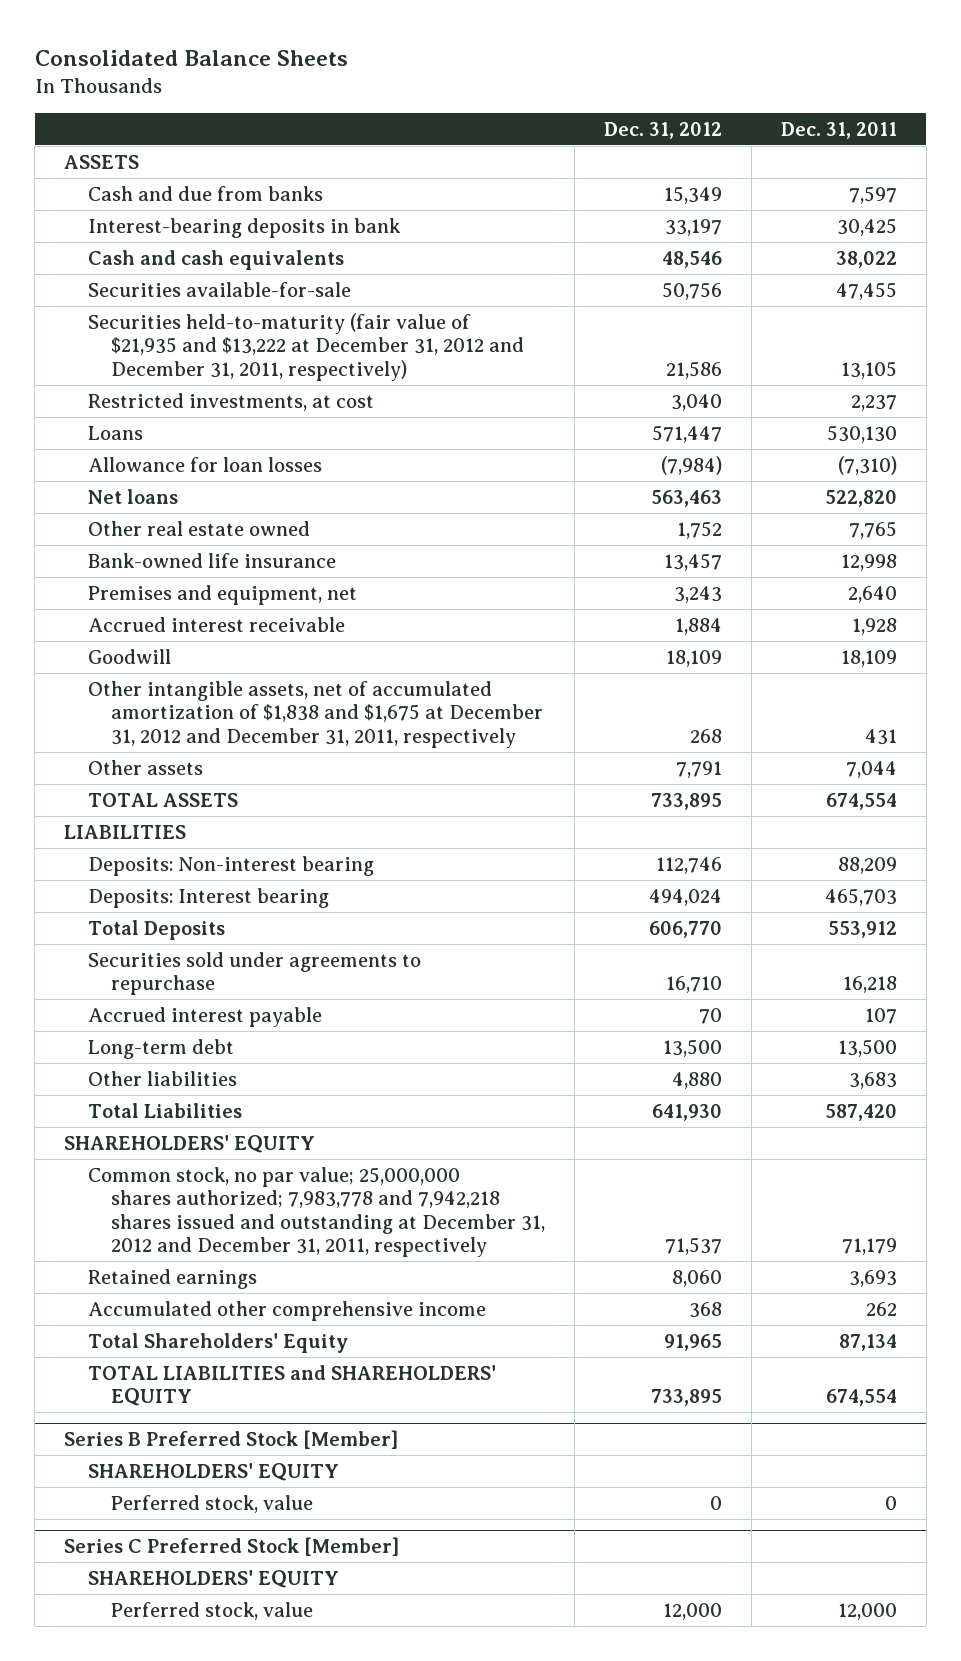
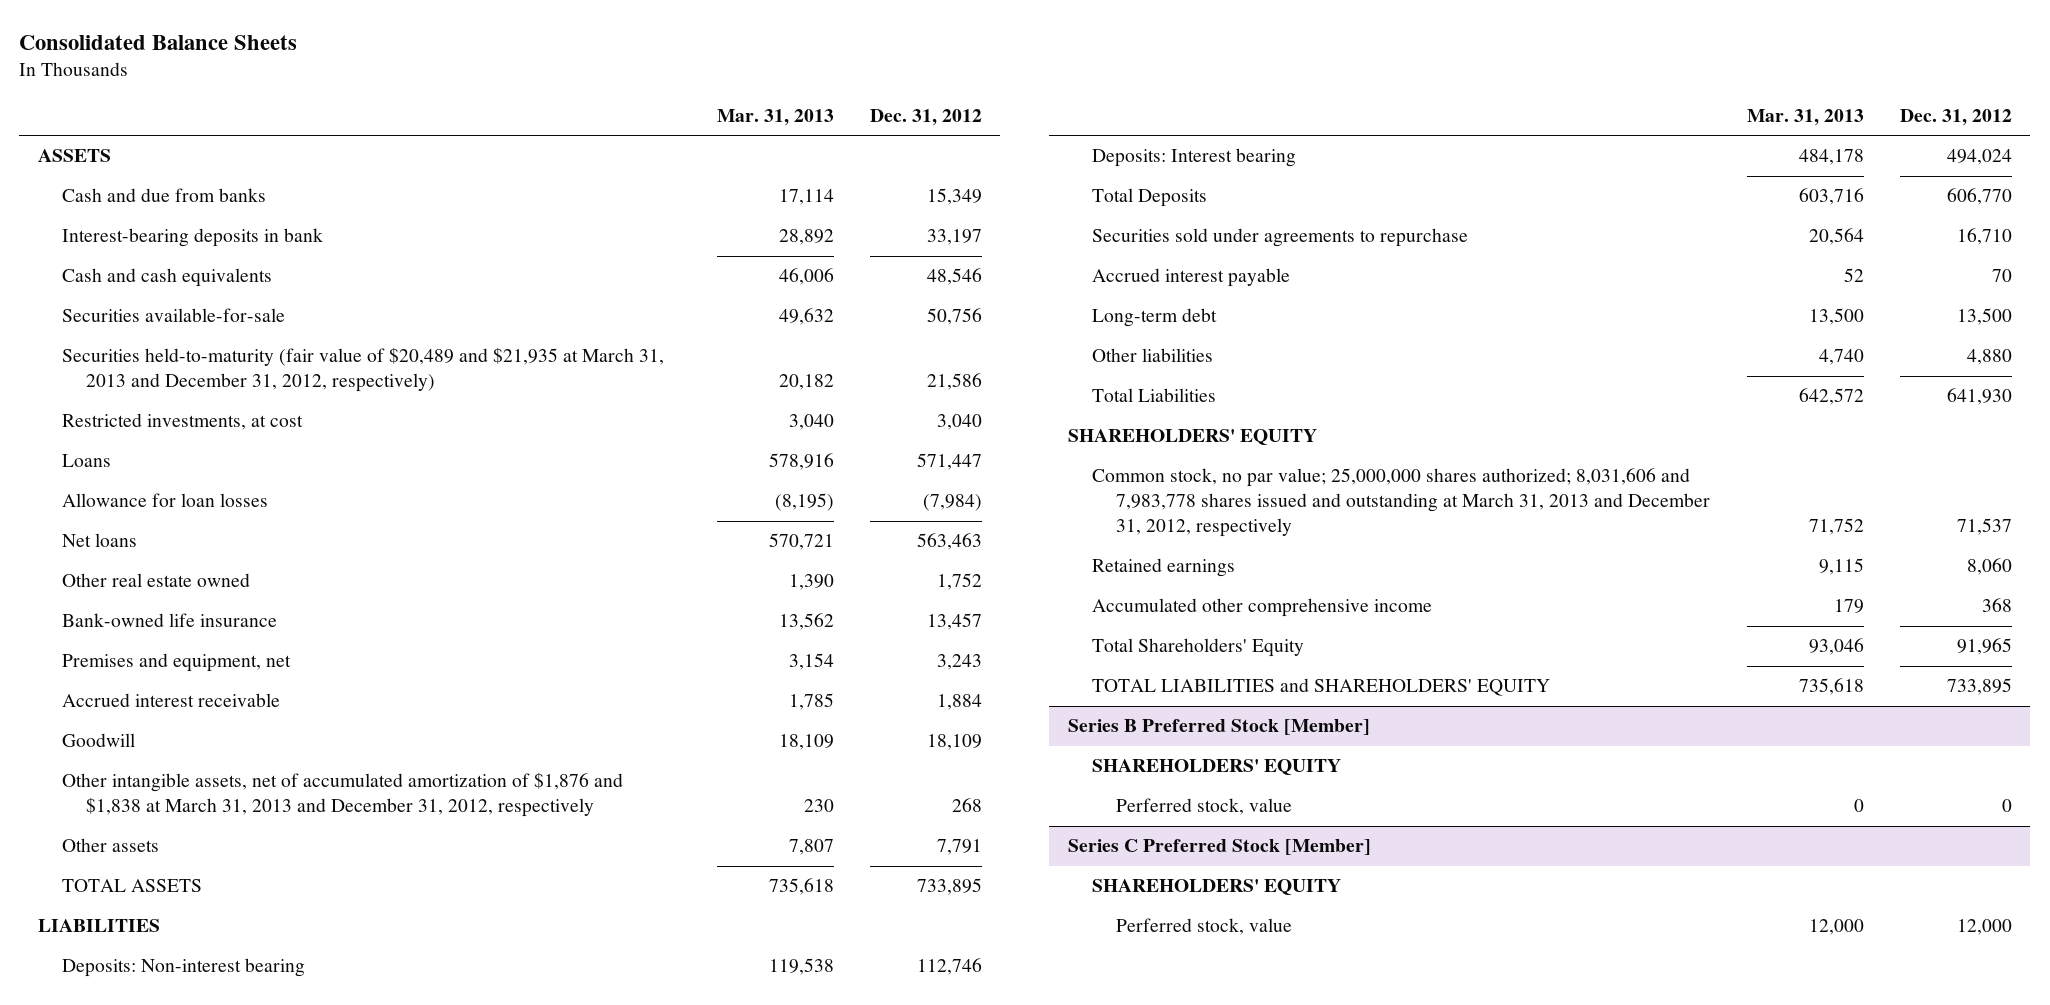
- | Dec. 31, 2012 | Dec. 31, 2011
+ | Mar. 31, 2013 | Dec. 31, 2012
- Securities held-to-maturity (fair value of $21,935 and $13,222 at December 31, 2012 and December 31, 2011, respectively) | 21,586 | 13,105
+ Securities held-to-maturity (fair value of $20,489 and $21,935 at March 31, 2013 and December 31, 2012, respectively) | 20,182 | 21,586
- Other intangible assets, net of accumulated amortization of $1,838 and $1,675 at December 31, 2012 and December 31, 2011, respectively | 268 | 431
+ Other intangible assets, net of accumulated amortization of $1,876 and $1,838 at March 31, 2013 and December 31, 2012, respectively | 230 | 268
- Common stock, no par value; 25,000,000 shares authorized; 7,983,778 and 7,942,218 shares issued and outstanding at December 31, 2012 and December 31, 2011, respectively | 71,537 | 71,179
+ Common stock, no par value; 25,000,000 shares authorized; 8,031,606 and 7,983,778 shares issued and outstanding at March 31, 2013 and December 31, 2012, respectively | 71,752 | 71,537

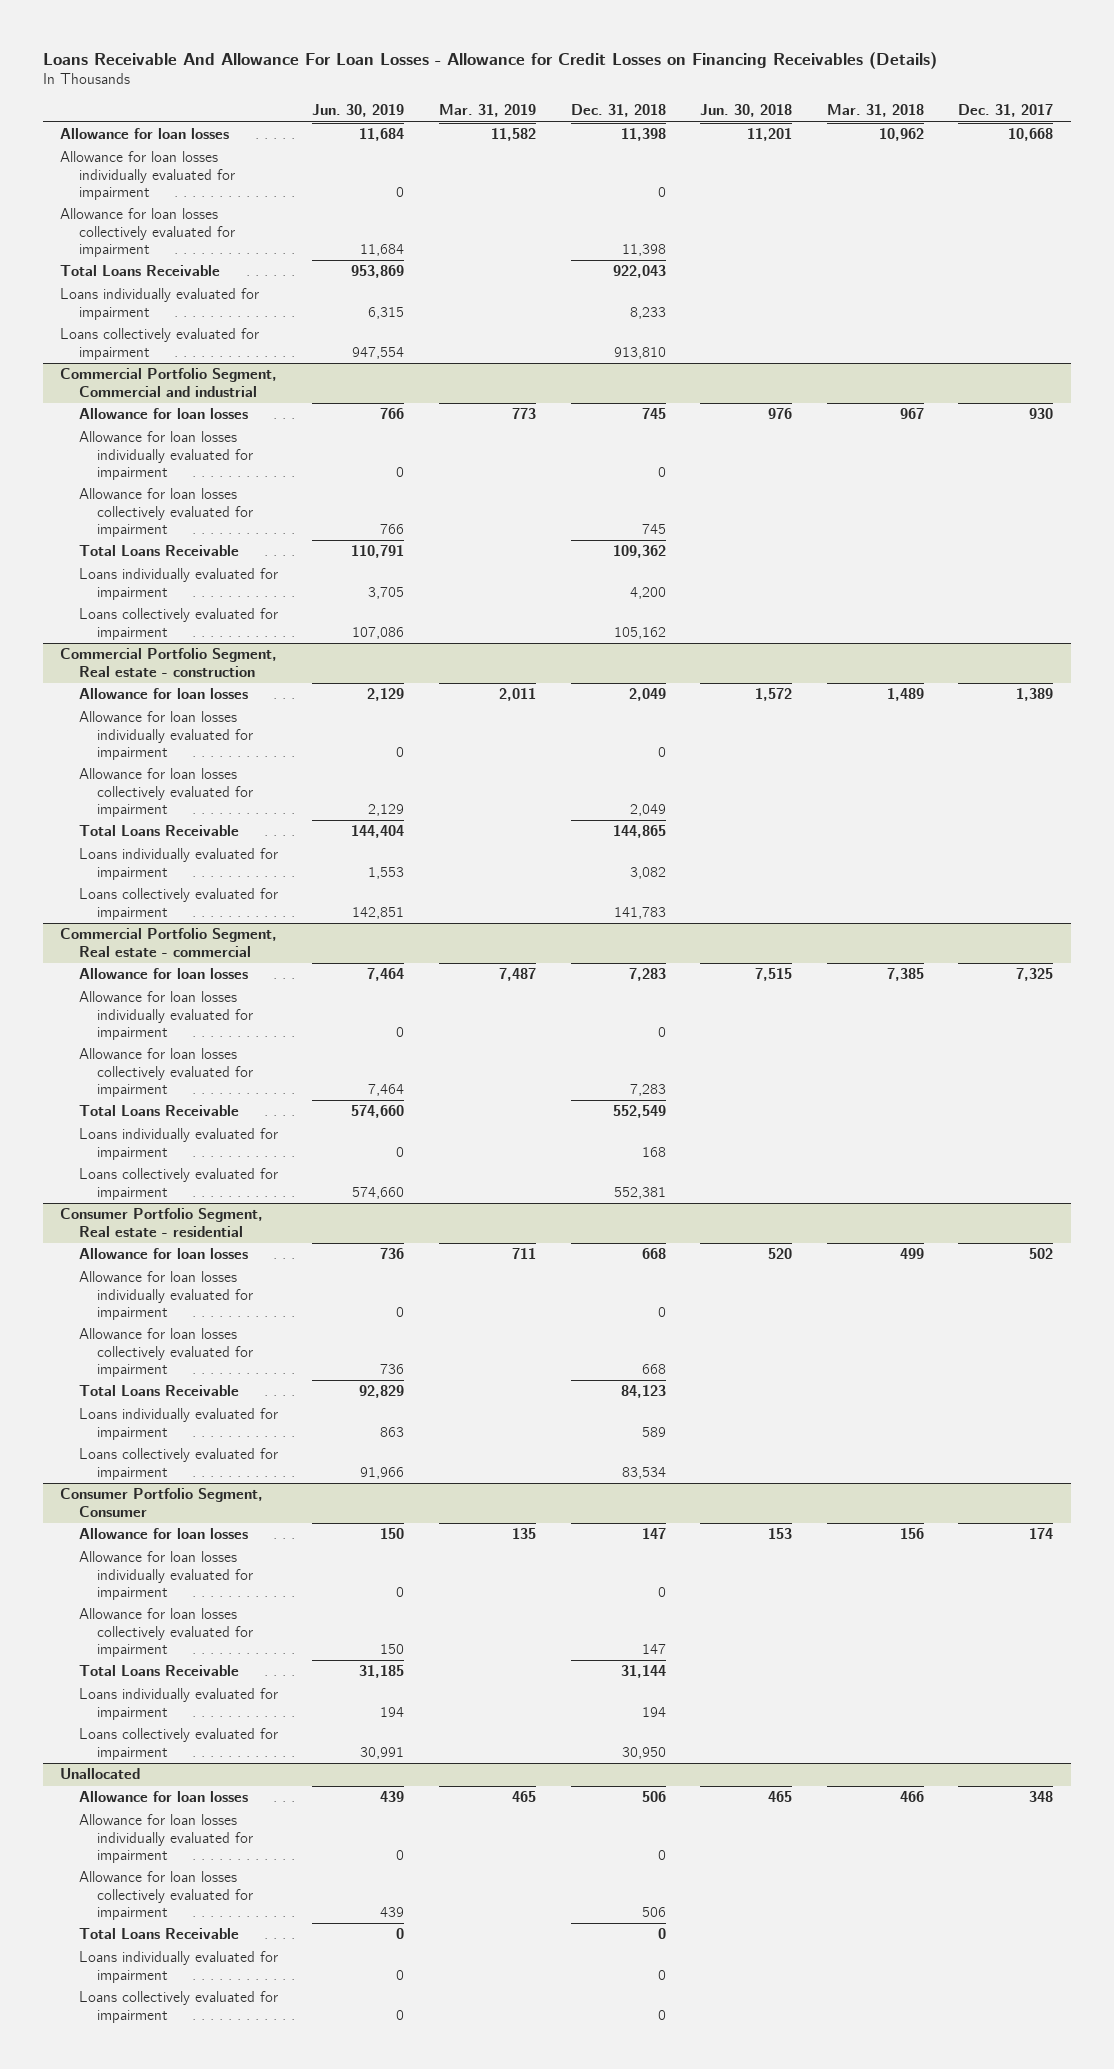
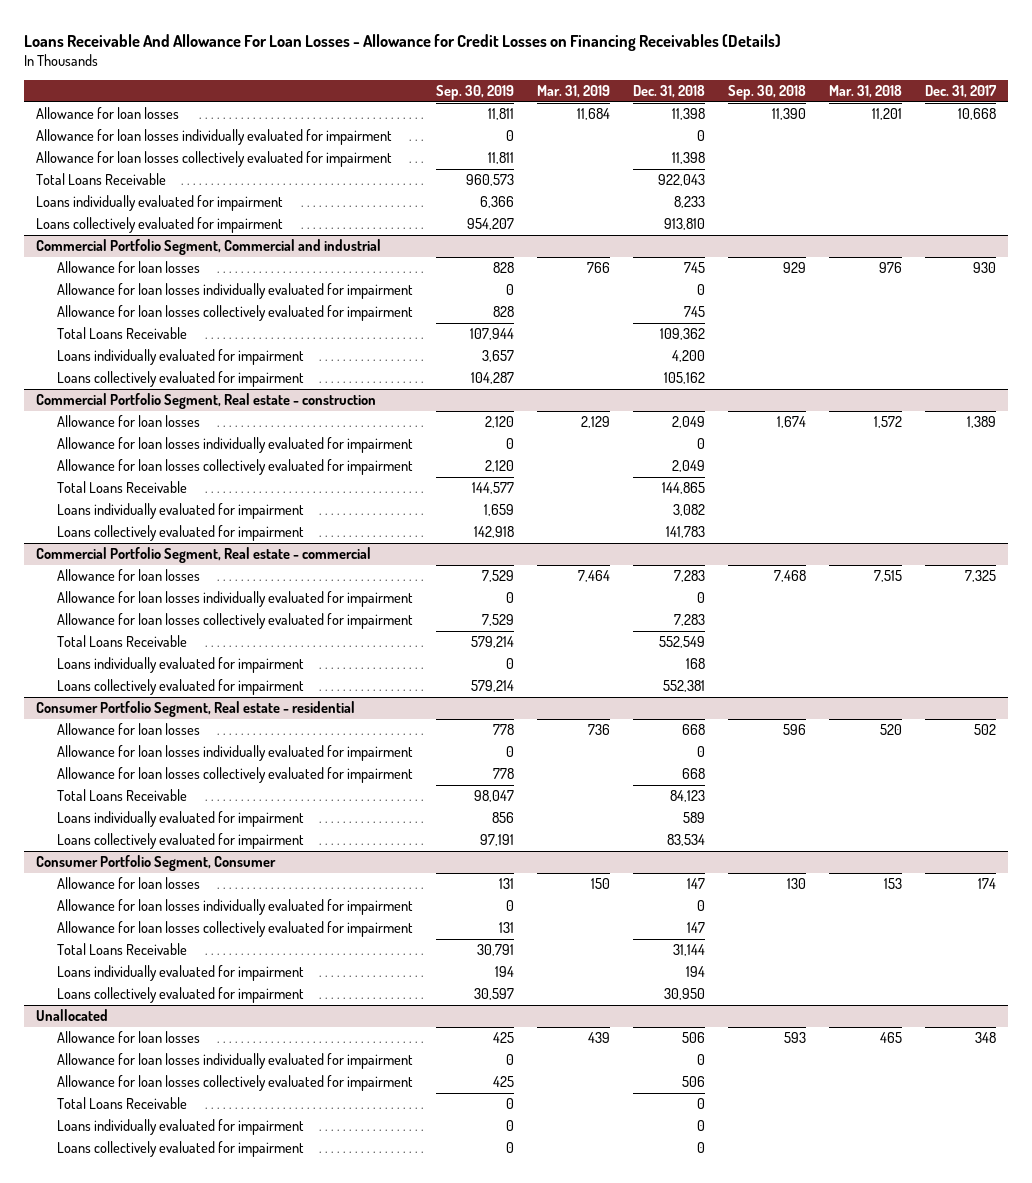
- | Jun. 30, 2019 | Mar. 31, 2019 | Dec. 31, 2018 | Jun. 30, 2018 | Mar. 31, 2018 | Dec. 31, 2017
+ | Sep. 30, 2019 | Mar. 31, 2019 | Dec. 31, 2018 | Sep. 30, 2018 | Mar. 31, 2018 | Dec. 31, 2017
- Allowance for loan losses | 11,684 | 11,582 | 11,398 | 11,201 | 10,962 | 10,668
+ Allowance for loan losses | 11,811 | 11,684 | 11,398 | 11,390 | 11,201 | 10,668
@ Commercial Portfolio Segment, Commercial and industrial
- Allowance for loan losses | 766 | 773 | 745 | 976 | 967 | 930
+ Allowance for loan losses | 828 | 766 | 745 | 929 | 976 | 930
@ Commercial Portfolio Segment, Real estate - construction
- Allowance for loan losses | 2,129 | 2,011 | 2,049 | 1,572 | 1,489 | 1,389
+ Allowance for loan losses | 2,120 | 2,129 | 2,049 | 1,674 | 1,572 | 1,389
@ Commercial Portfolio Segment, Real estate - commercial
- Allowance for loan losses | 7,464 | 7,487 | 7,283 | 7,515 | 7,385 | 7,325
+ Allowance for loan losses | 7,529 | 7,464 | 7,283 | 7,468 | 7,515 | 7,325
@ Consumer Portfolio Segment, Real estate - residential
- Allowance for loan losses | 736 | 711 | 668 | 520 | 499 | 502
+ Allowance for loan losses | 778 | 736 | 668 | 596 | 520 | 502
@ Consumer Portfolio Segment, Consumer
- Allowance for loan losses | 150 | 135 | 147 | 153 | 156 | 174
+ Allowance for loan losses | 131 | 150 | 147 | 130 | 153 | 174
@ Unallocated
- Allowance for loan losses | 439 | 465 | 506 | 465 | 466 | 348
+ Allowance for loan losses | 425 | 439 | 506 | 593 | 465 | 348

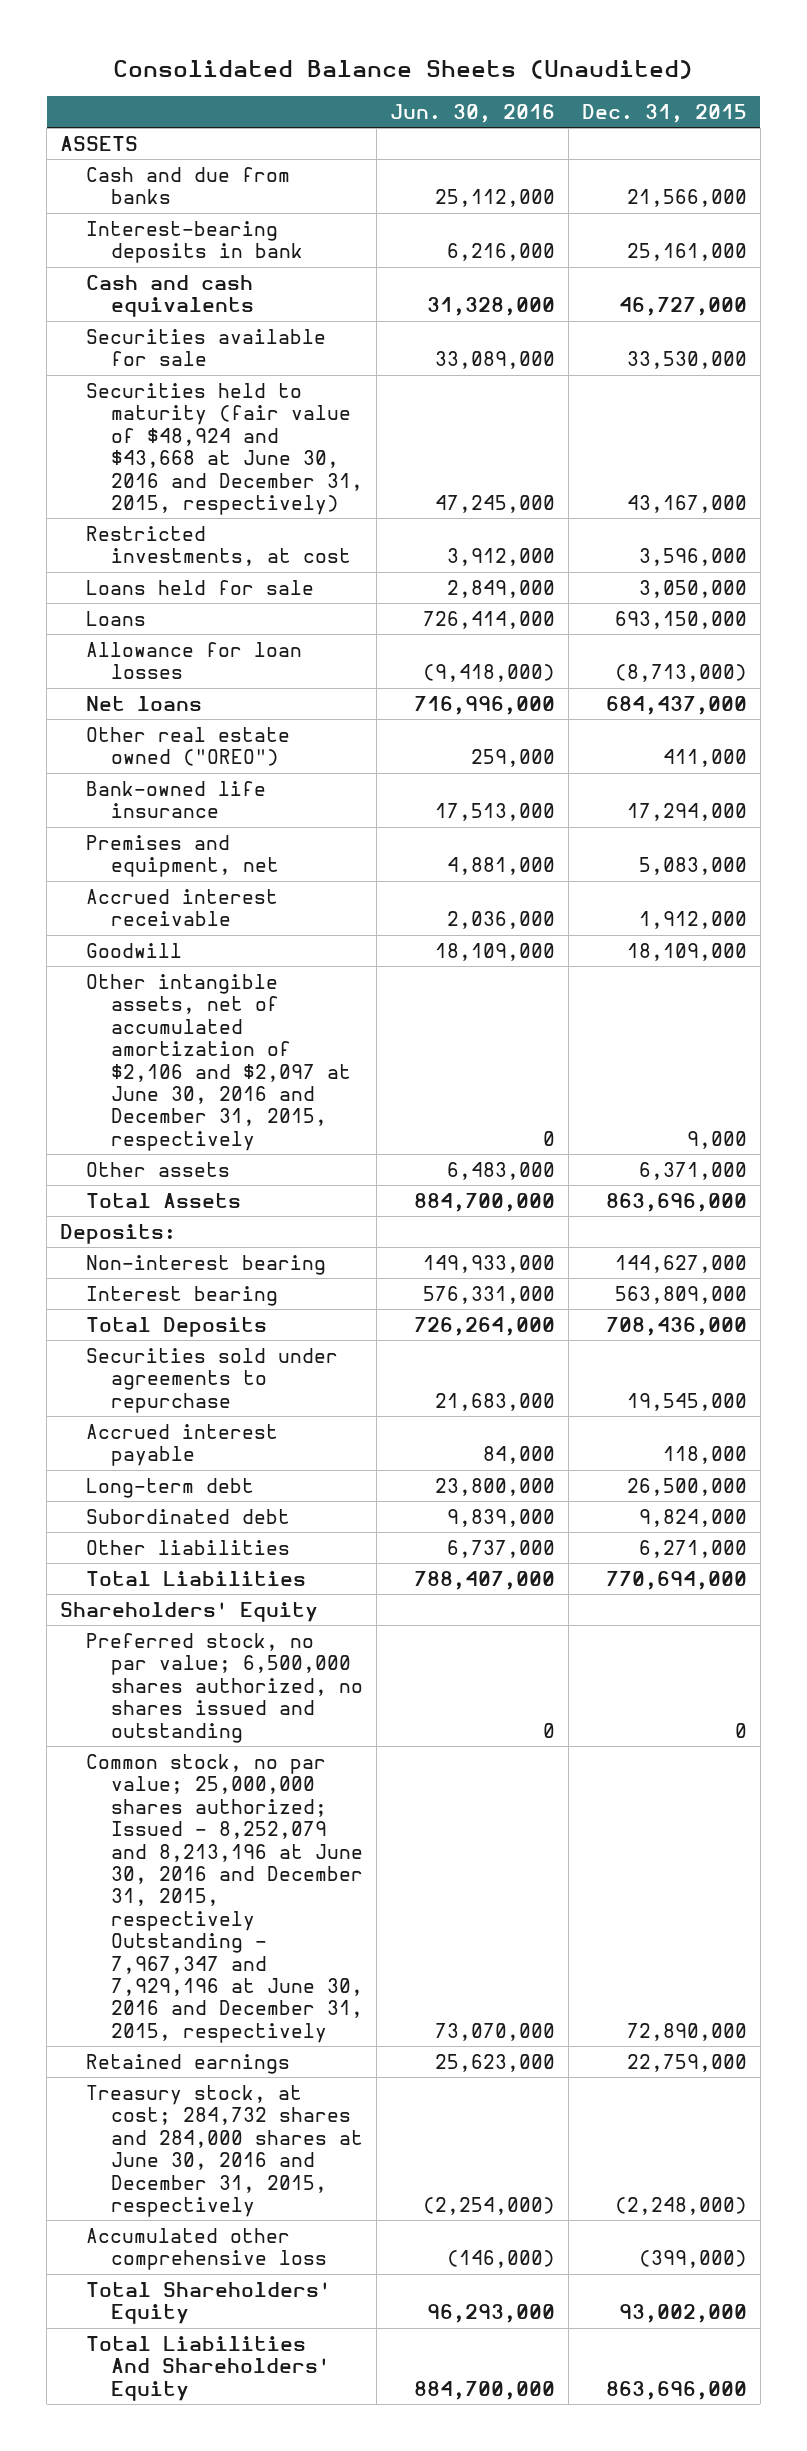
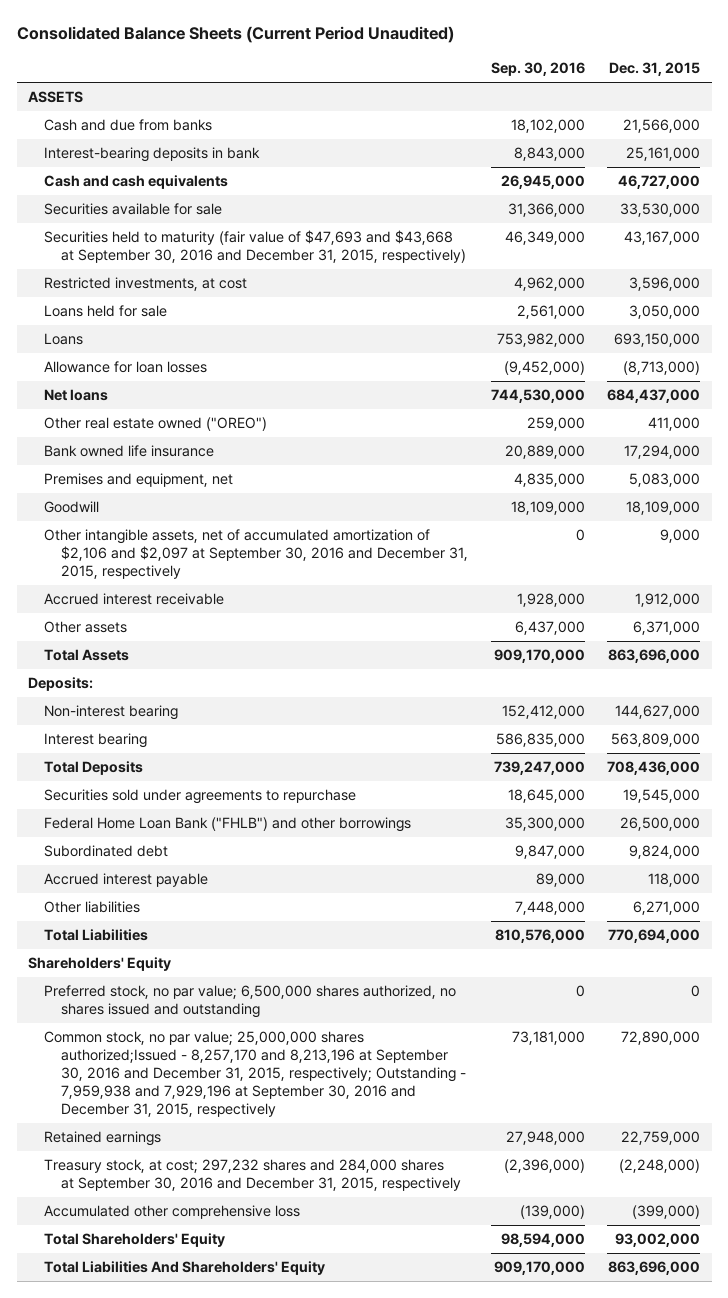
- Consolidated Balance Sheets (Unaudited)
+ Consolidated Balance Sheets (Current Period Unaudited)
- | Jun. 30, 2016 | Dec. 31, 2015
+ | Sep. 30, 2016 | Dec. 31, 2015
- Securities held to maturity (fair value of $48,924 and $43,668 at June 30, 2016 and December 31, 2015, respectively) | 47,245,000 | 43,167,000
+ Securities held to maturity (fair value of $47,693 and $43,668 at September 30, 2016 and December 31, 2015, respectively) | 46,349,000 | 43,167,000
- Bank-owned life insurance | 17,513,000 | 17,294,000
+ Bank owned life insurance | 20,889,000 | 17,294,000
- Other intangible assets, net of accumulated amortization of $2,106 and $2,097 at June 30, 2016 and December 31, 2015, respectively | 0 | 9,000
+ Other intangible assets, net of accumulated amortization of $2,106 and $2,097 at September 30, 2016 and December 31, 2015, respectively | 0 | 9,000
moved down: Accrued interest receivable | 1,928,000 | 1,912,000
- Long-term debt | 23,800,000 | 26,500,000
+ Federal Home Loan Bank ("FHLB") and other borrowings | 35,300,000 | 26,500,000
moved down: Accrued interest payable | 89,000 | 118,000
- Common stock, no par value; 25,000,000 shares authorized; Issued - 8,252,079 and 8,213,196 at June 30, 2016 and December 31, 2015, respectively Outstanding - 7,967,347 and 7,929,196 at June 30, 2016 and December 31, 2015, respectively | 73,070,000 | 72,890,000
+ Common stock, no par value; 25,000,000 shares authorized;Issued - 8,257,170 and 8,213,196 at September 30, 2016 and December 31, 2015, respectively; Outstanding - 7,959,938 and 7,929,196 at September 30, 2016 and December 31, 2015, respectively | 73,181,000 | 72,890,000
- Treasury stock, at cost; 284,732 shares and 284,000 shares at June 30, 2016 and December 31, 2015, respectively | (2,254,000) | (2,248,000)
+ Treasury stock, at cost; 297,232 shares and 284,000 shares at September 30, 2016 and December 31, 2015, respectively | (2,396,000) | (2,248,000)

